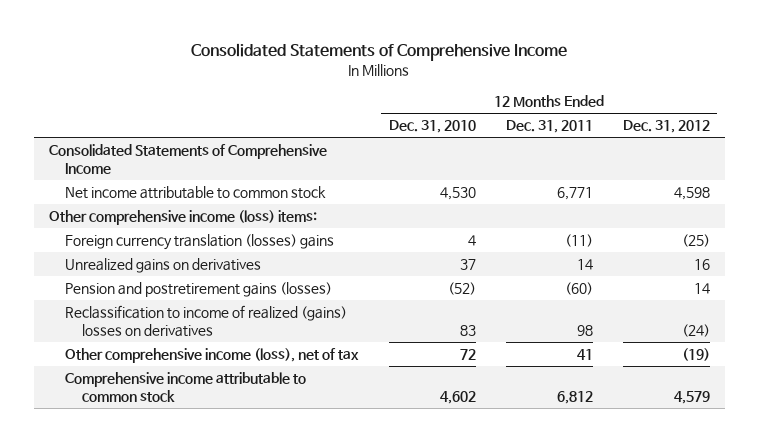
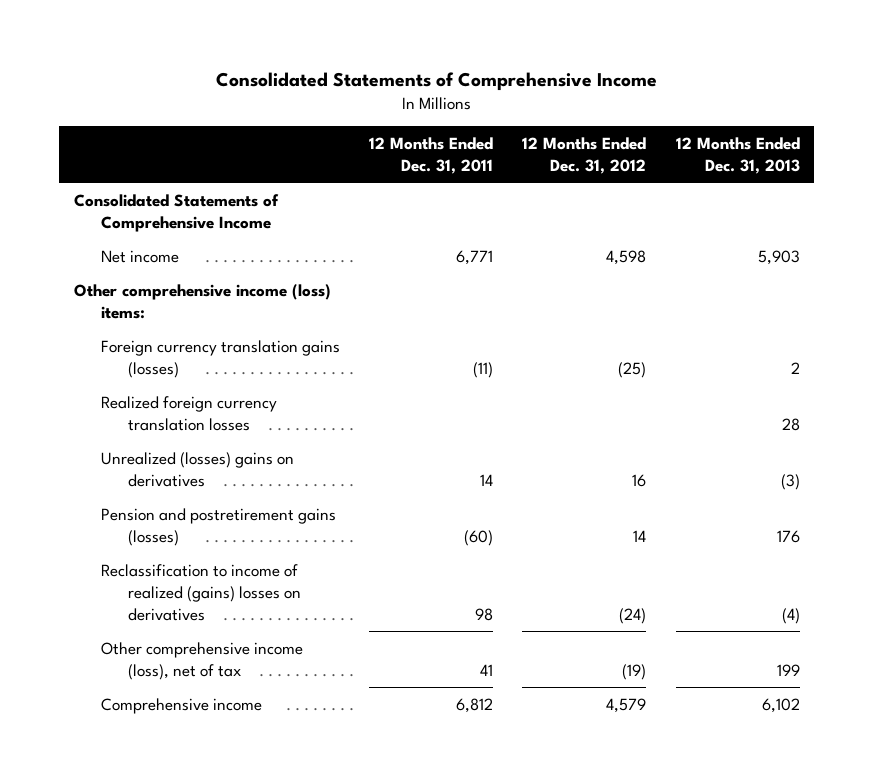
- | 12 Months Ended Dec. 31, 2010 | 12 Months Ended Dec. 31, 2011 | 12 Months Ended Dec. 31, 2012
+ | 12 Months Ended Dec. 31, 2011 | 12 Months Ended Dec. 31, 2012 | 12 Months Ended Dec. 31, 2013
- Net income attributable to common stock | 4,530 | 6,771 | 4,598
+ Net income | 6,771 | 4,598 | 5,903
- Foreign currency translation (losses) gains | 4 | (11) | (25)
- Unrealized gains on derivatives | 37 | 14 | 16
+ Foreign currency translation gains (losses) | (11) | (25) | 2
+ Realized foreign currency translation losses | | | 28
+ Unrealized (losses) gains on derivatives | 14 | 16 | (3)
- Comprehensive income attributable to common stock | 4,602 | 6,812 | 4,579
+ Comprehensive income | 6,812 | 4,579 | 6,102

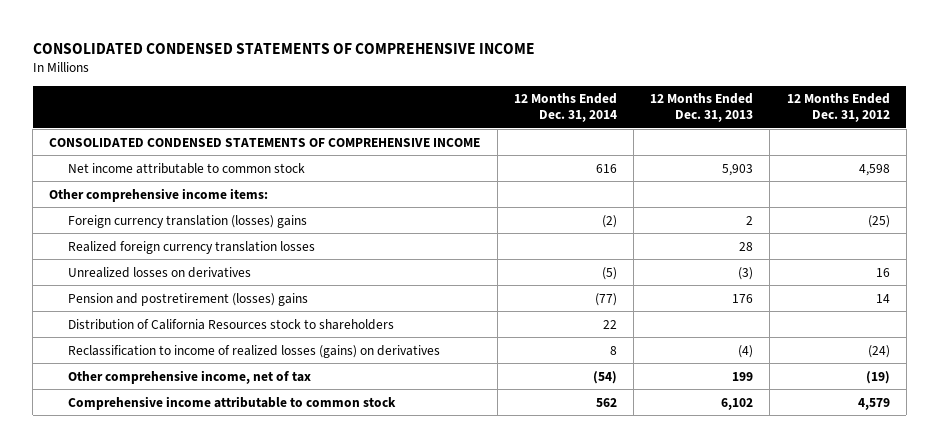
- Consolidated Statements of Comprehensive Income
+ CONSOLIDATED CONDENSED STATEMENTS OF COMPREHENSIVE INCOME
- | 12 Months Ended Dec. 31, 2011 | 12 Months Ended Dec. 31, 2012 | 12 Months Ended Dec. 31, 2013
+ | 12 Months Ended Dec. 31, 2014 | 12 Months Ended Dec. 31, 2013 | 12 Months Ended Dec. 31, 2012
- Consolidated Statements of Comprehensive Income
- Net income | 6,771 | 4,598 | 5,903
- Other comprehensive income (loss) items:
- Foreign currency translation gains (losses) | (11) | (25) | 2
+ CONSOLIDATED CONDENSED STATEMENTS OF COMPREHENSIVE INCOME
+ Net income attributable to common stock | 616 | 5,903 | 4,598
+ Other comprehensive income items:
+ Foreign currency translation (losses) gains | (2) | 2 | (25)
- Unrealized (losses) gains on derivatives | 14 | 16 | (3)
- Pension and postretirement gains (losses) | (60) | 14 | 176
- Reclassification to income of realized (gains) losses on derivatives | 98 | (24) | (4)
- Other comprehensive income (loss), net of tax | 41 | (19) | 199
- Comprehensive income | 6,812 | 4,579 | 6,102
+ Unrealized losses on derivatives | (5) | (3) | 16
+ Pension and postretirement (losses) gains | (77) | 176 | 14
+ Distribution of California Resources stock to shareholders | 22 | |
+ Reclassification to income of realized losses (gains) on derivatives | 8 | (4) | (24)
+ Other comprehensive income, net of tax | (54) | 199 | (19)
+ Comprehensive income attributable to common stock | 562 | 6,102 | 4,579

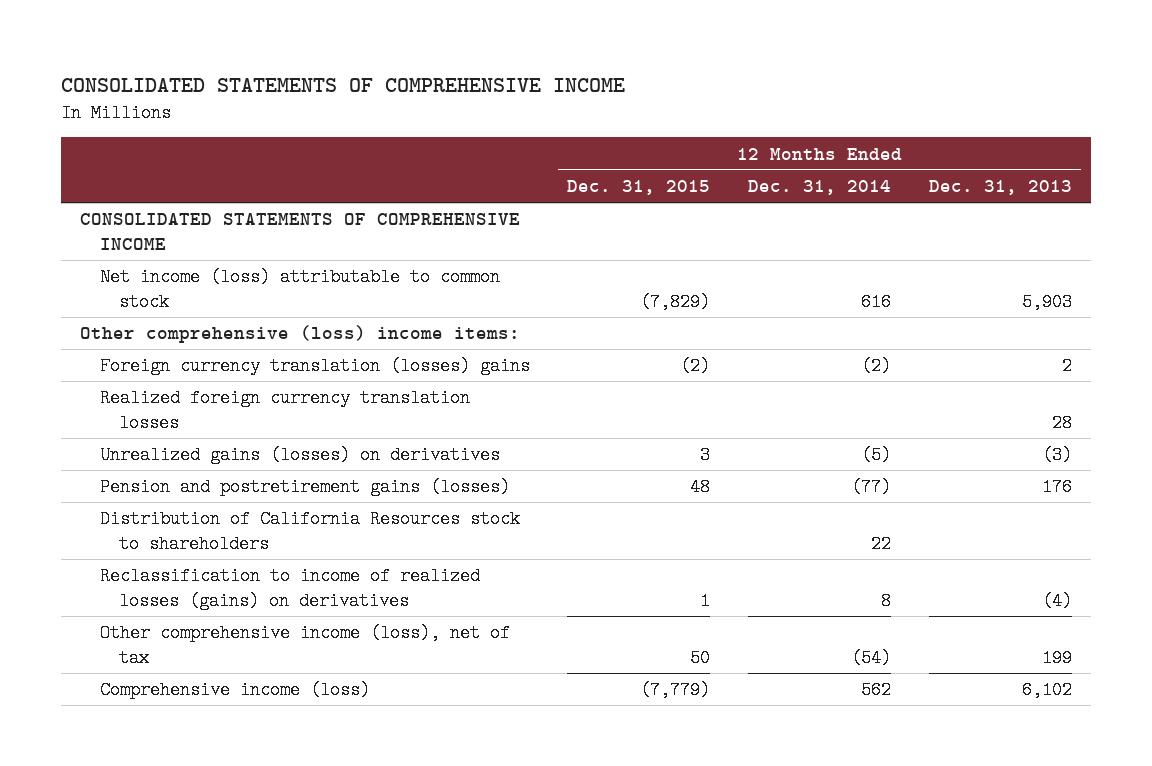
- CONSOLIDATED CONDENSED STATEMENTS OF COMPREHENSIVE INCOME
+ CONSOLIDATED STATEMENTS OF COMPREHENSIVE INCOME
- | 12 Months Ended Dec. 31, 2014 | 12 Months Ended Dec. 31, 2013 | 12 Months Ended Dec. 31, 2012
+ | 12 Months Ended Dec. 31, 2015 | 12 Months Ended Dec. 31, 2014 | 12 Months Ended Dec. 31, 2013
- CONSOLIDATED CONDENSED STATEMENTS OF COMPREHENSIVE INCOME
- Net income attributable to common stock | 616 | 5,903 | 4,598
- Other comprehensive income items:
+ CONSOLIDATED STATEMENTS OF COMPREHENSIVE INCOME
+ Net income (loss) attributable to common stock | (7,829) | 616 | 5,903
+ Other comprehensive (loss) income items:
- Unrealized losses on derivatives | (5) | (3) | 16
- Pension and postretirement (losses) gains | (77) | 176 | 14
+ Unrealized gains (losses) on derivatives | 3 | (5) | (3)
+ Pension and postretirement gains (losses) | 48 | (77) | 176
- Other comprehensive income, net of tax | (54) | 199 | (19)
- Comprehensive income attributable to common stock | 562 | 6,102 | 4,579
+ Other comprehensive income (loss), net of tax | 50 | (54) | 199
+ Comprehensive income (loss) | (7,779) | 562 | 6,102

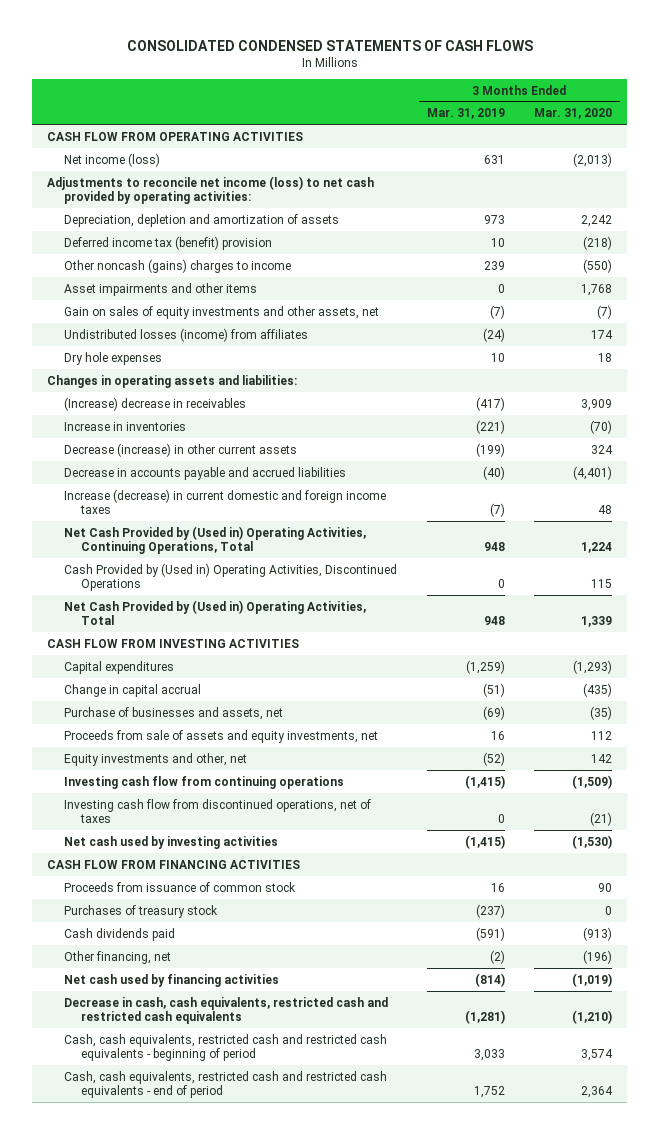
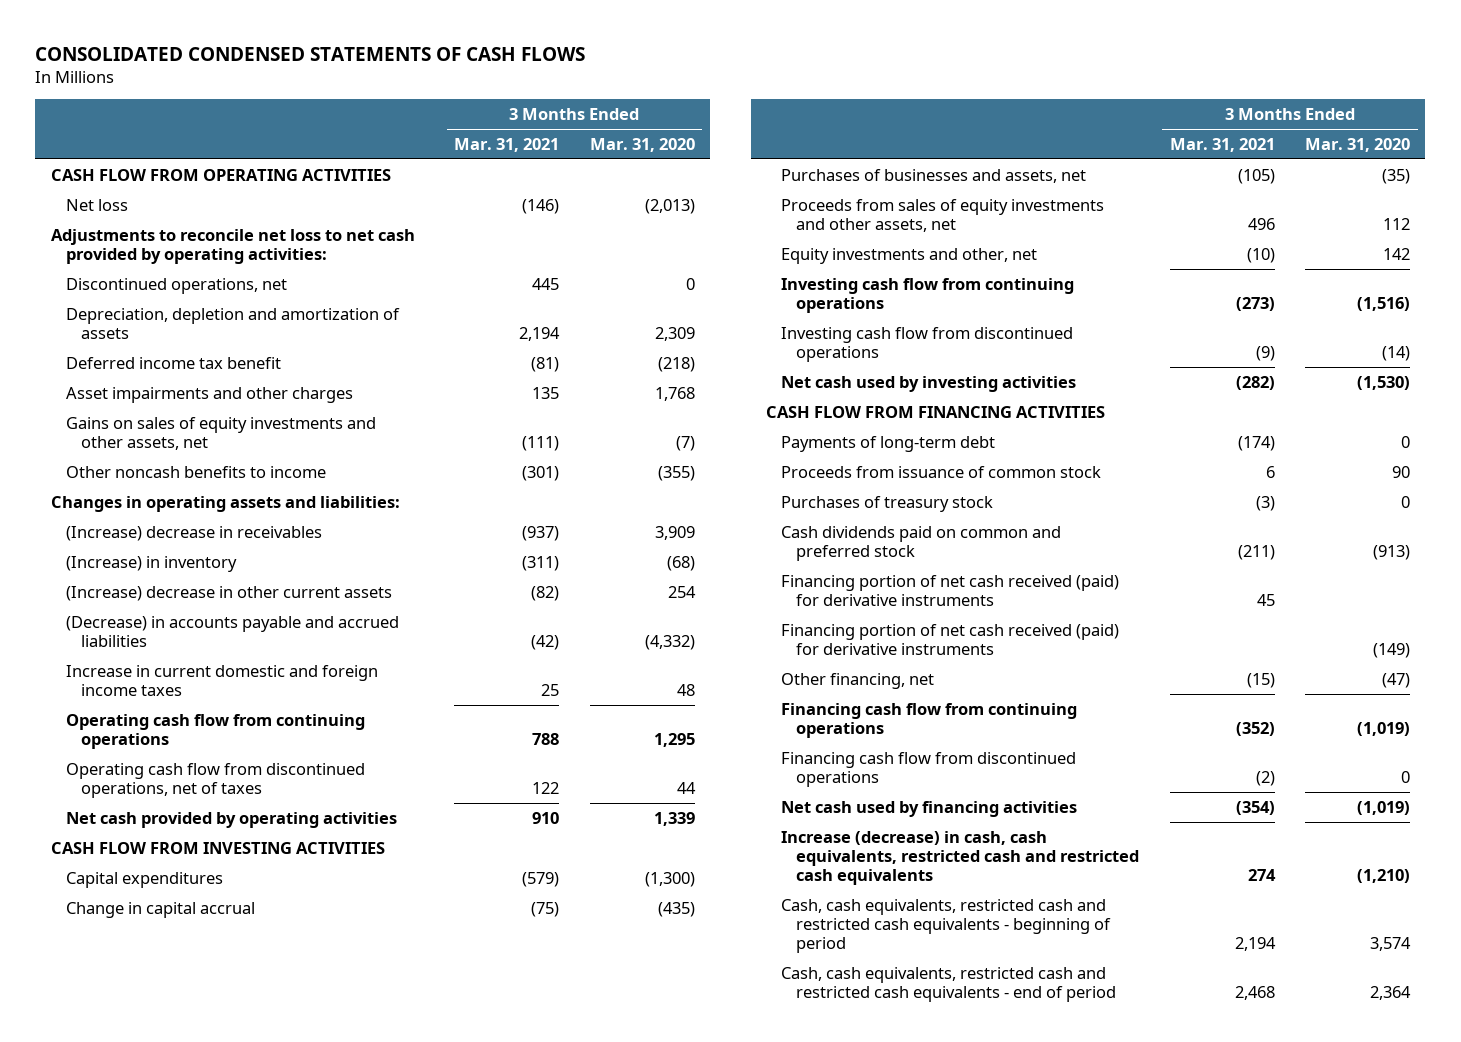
- | 3 Months Ended Mar. 31, 2019 | 3 Months Ended Mar. 31, 2020
+ | 3 Months Ended Mar. 31, 2021 | 3 Months Ended Mar. 31, 2020
- Net income (loss) | 631 | (2,013)
- Adjustments to reconcile net income (loss) to net cash provided by operating activities:
- Depreciation, depletion and amortization of assets | 973 | 2,242
- Deferred income tax (benefit) provision | 10 | (218)
- Other noncash (gains) charges to income | 239 | (550)
- Asset impairments and other items | 0 | 1,768
- Gain on sales of equity investments and other assets, net | (7) | (7)
- Undistributed losses (income) from affiliates | (24) | 174
- Dry hole expenses | 10 | 18
+ Net loss | (146) | (2,013)
+ Adjustments to reconcile net loss to net cash provided by operating activities:
+ Discontinued operations, net | 445 | 0
+ Depreciation, depletion and amortization of assets | 2,194 | 2,309
+ Deferred income tax benefit | (81) | (218)
+ Asset impairments and other charges | 135 | 1,768
+ Gains on sales of equity investments and other assets, net | (111) | (7)
+ Other noncash benefits to income | (301) | (355)
- Increase in inventories | (221) | (70)
- Decrease (increase) in other current assets | (199) | 324
- Decrease in accounts payable and accrued liabilities | (40) | (4,401)
- Increase (decrease) in current domestic and foreign income taxes | (7) | 48
- Net Cash Provided by (Used in) Operating Activities, Continuing Operations, Total | 948 | 1,224
- Cash Provided by (Used in) Operating Activities, Discontinued Operations | 0 | 115
- Net Cash Provided by (Used in) Operating Activities, Total | 948 | 1,339
+ (Increase) in inventory | (311) | (68)
+ (Increase) decrease in other current assets | (82) | 254
+ (Decrease) in accounts payable and accrued liabilities | (42) | (4,332)
+ Increase in current domestic and foreign income taxes | 25 | 48
+ Operating cash flow from continuing operations | 788 | 1,295
+ Operating cash flow from discontinued operations, net of taxes | 122 | 44
+ Net cash provided by operating activities | 910 | 1,339
- Capital expenditures | (1,259) | (1,293)
+ Capital expenditures | (579) | (1,300)
- Purchase of businesses and assets, net | (69) | (35)
- Proceeds from sale of assets and equity investments, net | 16 | 112
+ Purchases of businesses and assets, net | (105) | (35)
+ Proceeds from sales of equity investments and other assets, net | 496 | 112
- Investing cash flow from continuing operations | (1,415) | (1,509)
- Investing cash flow from discontinued operations, net of taxes | 0 | (21)
+ Investing cash flow from continuing operations | (273) | (1,516)
+ Investing cash flow from discontinued operations | (9) | (14)
+ Payments of long-term debt | (174) | 0
- Cash dividends paid | (591) | (913)
- Other financing, net | (2) | (196)
+ Cash dividends paid on common and preferred stock | (211) | (913)
+ Financing portion of net cash received (paid) for derivative instruments | 45 |
+ Financing portion of net cash received (paid) for derivative instruments | | (149)
+ Other financing, net | (15) | (47)
+ Financing cash flow from continuing operations | (352) | (1,019)
+ Financing cash flow from discontinued operations | (2) | 0
- Decrease in cash, cash equivalents, restricted cash and restricted cash equivalents | (1,281) | (1,210)
+ Increase (decrease) in cash, cash equivalents, restricted cash and restricted cash equivalents | 274 | (1,210)

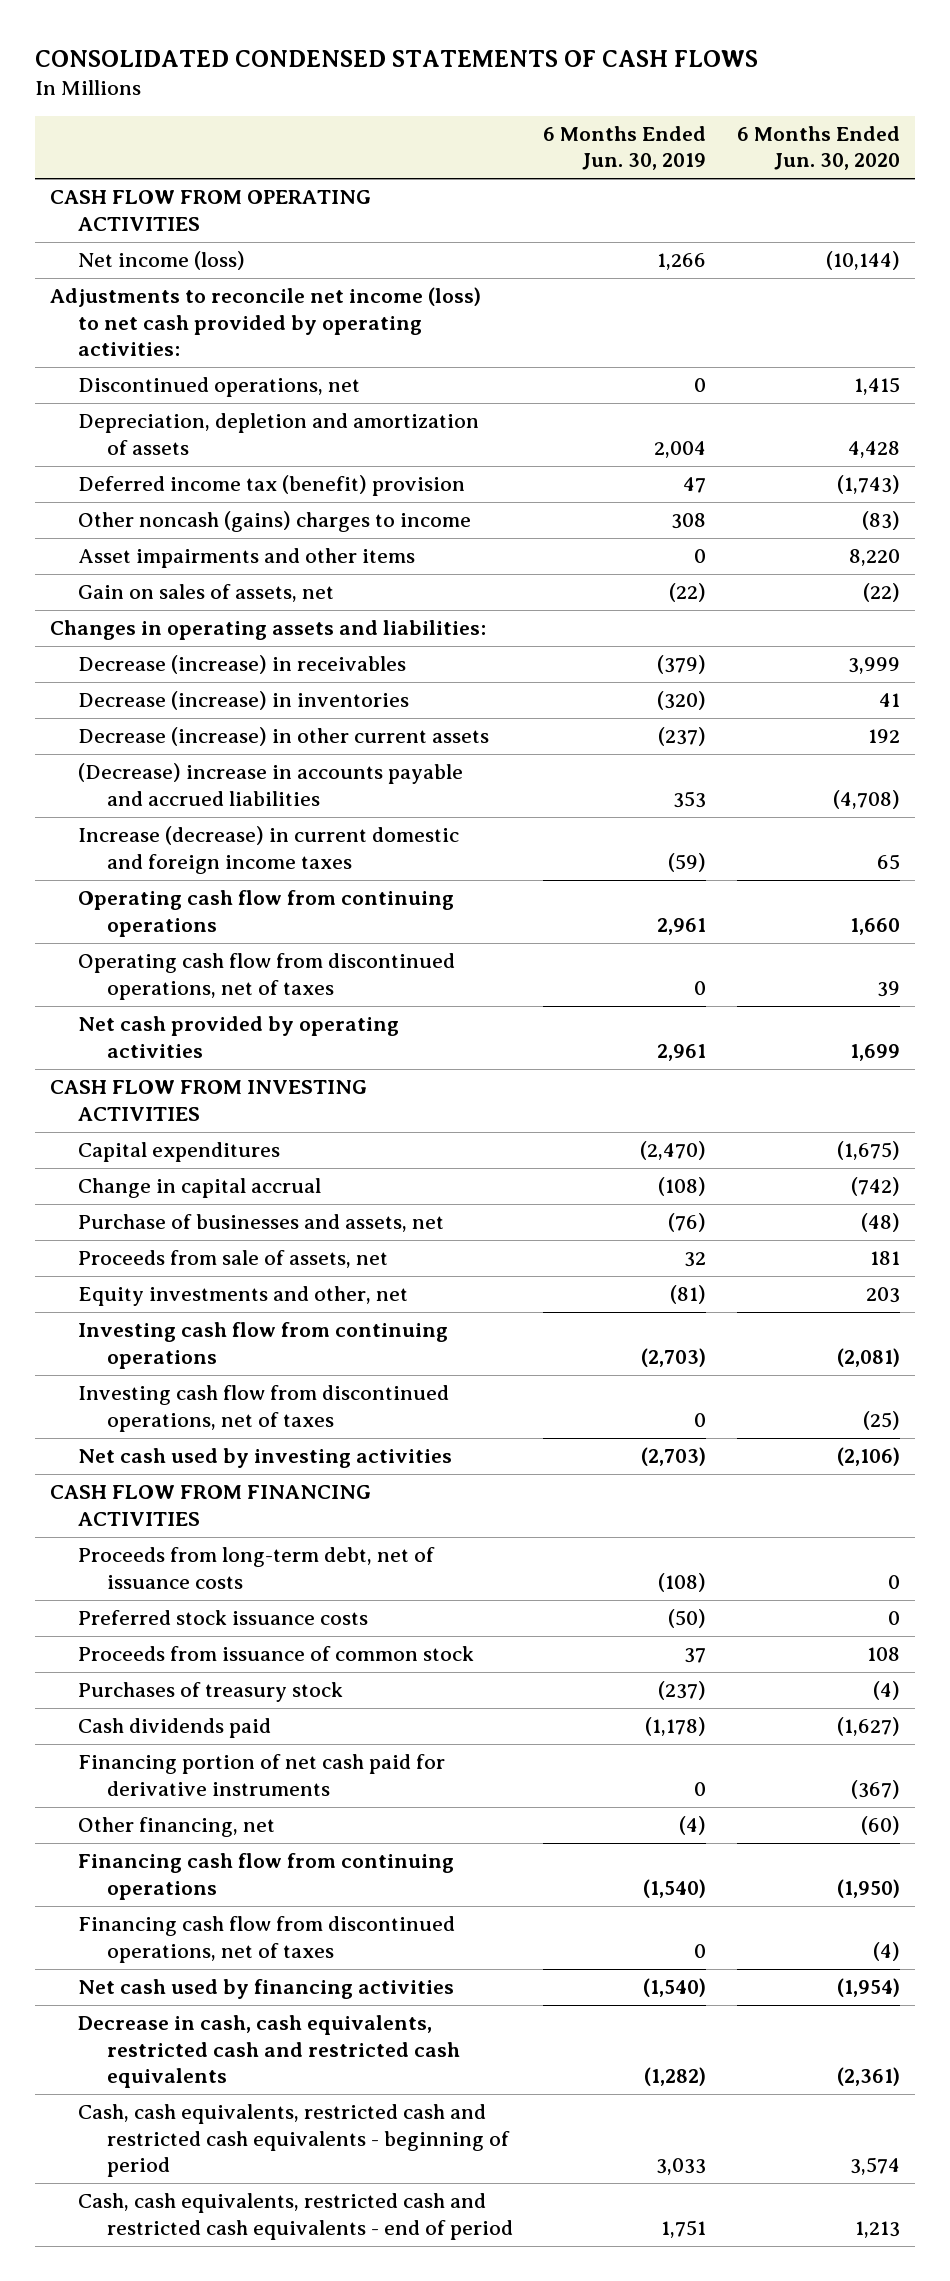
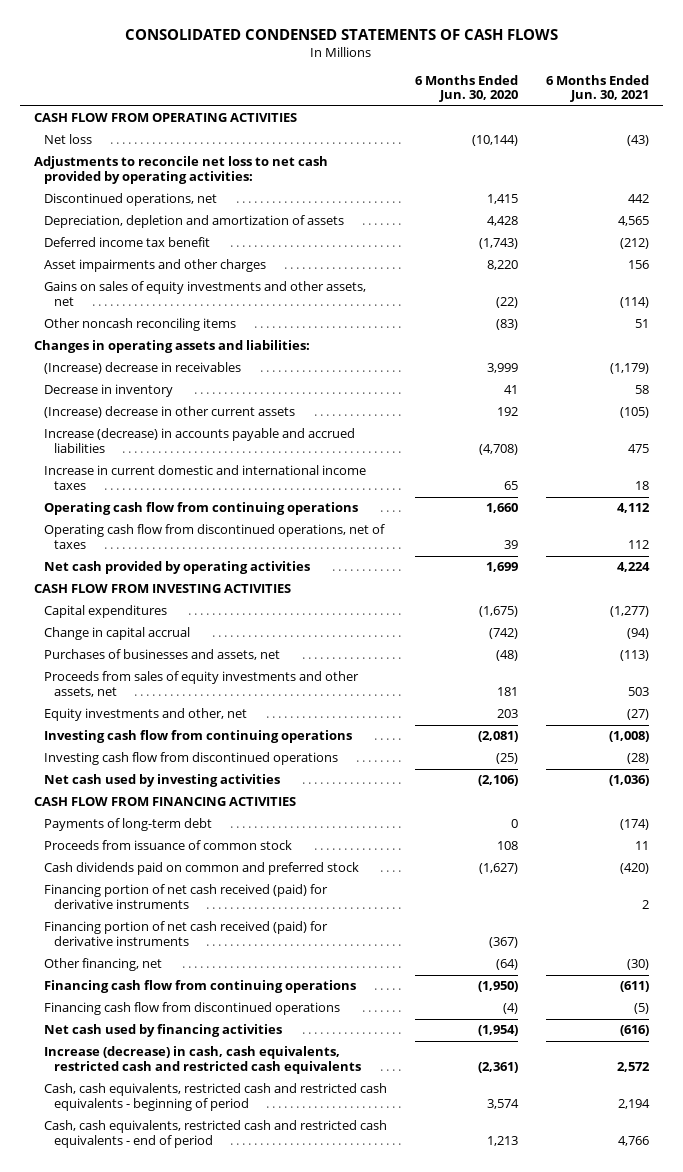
- | 6 Months Ended Jun. 30, 2019 | 6 Months Ended Jun. 30, 2020
+ | 6 Months Ended Jun. 30, 2020 | 6 Months Ended Jun. 30, 2021
- Net income (loss) | 1,266 | (10,144)
- Adjustments to reconcile net income (loss) to net cash provided by operating activities:
+ Net loss | (10,144) | (43)
+ Adjustments to reconcile net loss to net cash provided by operating activities:
- Deferred income tax (benefit) provision | 47 | (1,743)
- Other noncash (gains) charges to income | 308 | (83)
- Asset impairments and other items | 0 | 8,220
- Gain on sales of assets, net | (22) | (22)
+ Deferred income tax benefit | (1,743) | (212)
+ Asset impairments and other charges | 8,220 | 156
+ Gains on sales of equity investments and other assets, net | (22) | (114)
+ Other noncash reconciling items | (83) | 51
- Decrease (increase) in receivables | (379) | 3,999
- Decrease (increase) in inventories | (320) | 41
- Decrease (increase) in other current assets | (237) | 192
- (Decrease) increase in accounts payable and accrued liabilities | 353 | (4,708)
- Increase (decrease) in current domestic and foreign income taxes | (59) | 65
+ (Increase) decrease in receivables | 3,999 | (1,179)
+ Decrease in inventory | 41 | 58
+ (Increase) decrease in other current assets | 192 | (105)
+ Increase (decrease) in accounts payable and accrued liabilities | (4,708) | 475
+ Increase in current domestic and international income taxes | 65 | 18
- Purchase of businesses and assets, net | (76) | (48)
- Proceeds from sale of assets, net | 32 | 181
+ Purchases of businesses and assets, net | (48) | (113)
+ Proceeds from sales of equity investments and other assets, net | 181 | 503
- Investing cash flow from discontinued operations, net of taxes | 0 | (25)
+ Investing cash flow from discontinued operations | (25) | (28)
- Proceeds from long-term debt, net of issuance costs | (108) | 0
- Preferred stock issuance costs | (50) | 0
+ Payments of long-term debt | 0 | (174)
- Purchases of treasury stock | (237) | (4)
- Cash dividends paid | (1,178) | (1,627)
- Financing portion of net cash paid for derivative instruments | 0 | (367)
- Other financing, net | (4) | (60)
+ Cash dividends paid on common and preferred stock | (1,627) | (420)
+ Financing portion of net cash received (paid) for derivative instruments | | 2
+ Financing portion of net cash received (paid) for derivative instruments | (367) |
+ Other financing, net | (64) | (30)
- Financing cash flow from discontinued operations, net of taxes | 0 | (4)
+ Financing cash flow from discontinued operations | (4) | (5)
- Decrease in cash, cash equivalents, restricted cash and restricted cash equivalents | (1,282) | (2,361)
+ Increase (decrease) in cash, cash equivalents, restricted cash and restricted cash equivalents | (2,361) | 2,572

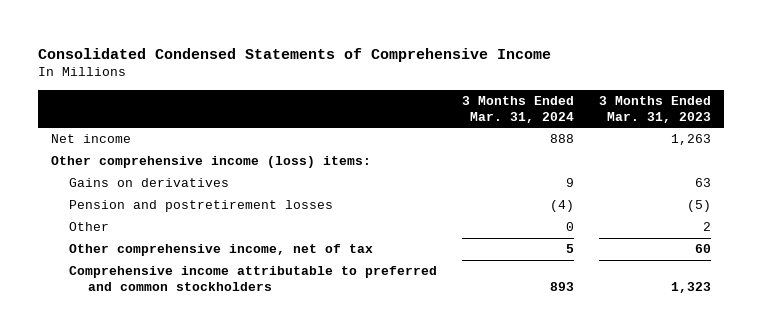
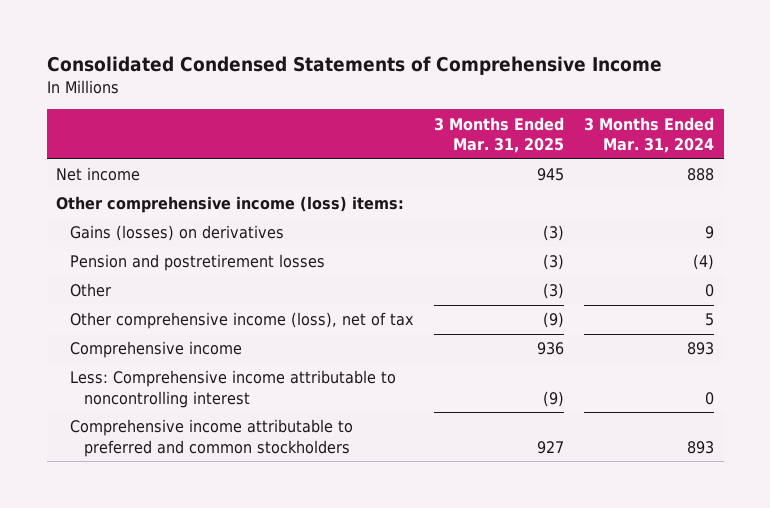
- | 3 Months Ended Mar. 31, 2024 | 3 Months Ended Mar. 31, 2023
+ | 3 Months Ended Mar. 31, 2025 | 3 Months Ended Mar. 31, 2024
- Gains on derivatives | 9 | 63
+ Gains (losses) on derivatives | (3) | 9
- Other comprehensive income, net of tax | 5 | 60
+ Other comprehensive income (loss), net of tax | (9) | 5
+ Comprehensive income | 936 | 893
+ Less: Comprehensive income attributable to noncontrolling interest | (9) | 0

